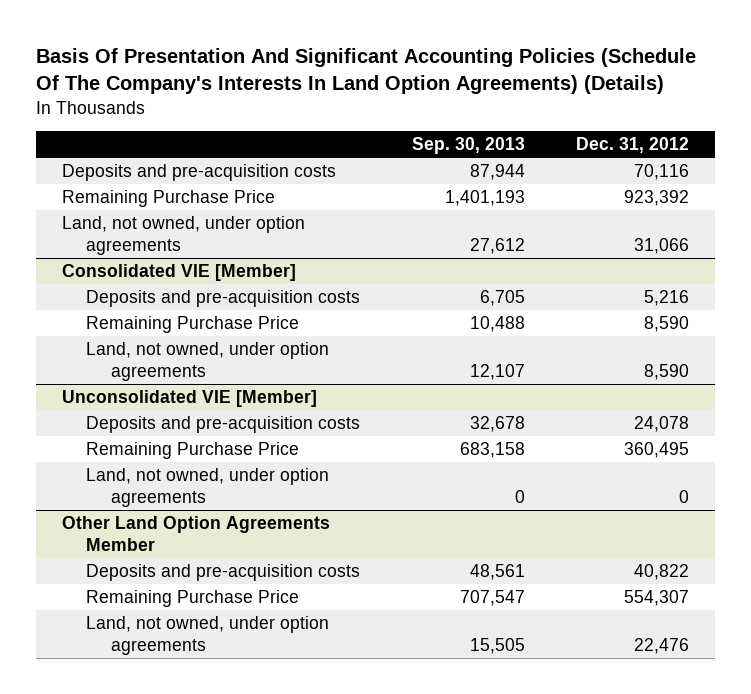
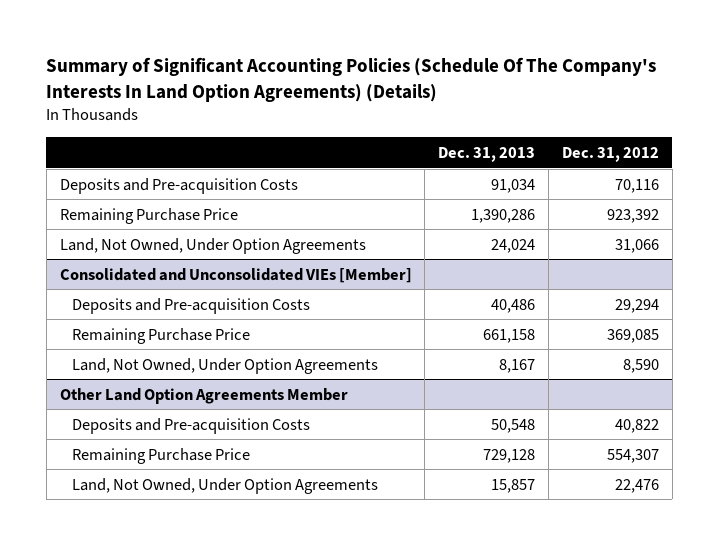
- Basis Of Presentation And Significant Accounting Policies (Schedule Of The Company's Interests In Land Option Agreements) (Details)
+ Summary of Significant Accounting Policies (Schedule Of The Company's Interests In Land Option Agreements) (Details)
- | Sep. 30, 2013 | Dec. 31, 2012
+ | Dec. 31, 2013 | Dec. 31, 2012
- Deposits and pre-acquisition costs | 87,944 | 70,116
+ Deposits and Pre-acquisition Costs | 91,034 | 70,116
- Land, not owned, under option agreements | 27,612 | 31,066
- Consolidated VIE [Member]
- Deposits and pre-acquisition costs | 6,705 | 5,216
- Remaining Purchase Price | 10,488 | 8,590
- Land, not owned, under option agreements | 12,107 | 8,590
- Unconsolidated VIE [Member]
- Deposits and pre-acquisition costs | 32,678 | 24,078
- Remaining Purchase Price | 683,158 | 360,495
- Land, not owned, under option agreements | 0 | 0
+ Land, Not Owned, Under Option Agreements | 24,024 | 31,066
+ Consolidated and Unconsolidated VIEs [Member]
+ Deposits and Pre-acquisition Costs | 40,486 | 29,294
+ Remaining Purchase Price | 661,158 | 369,085
+ Land, Not Owned, Under Option Agreements | 8,167 | 8,590
@ Other Land Option Agreements Member
- Deposits and pre-acquisition costs | 48,561 | 40,822
+ Deposits and Pre-acquisition Costs | 50,548 | 40,822
- Land, not owned, under option agreements | 15,505 | 22,476
+ Land, Not Owned, Under Option Agreements | 15,857 | 22,476

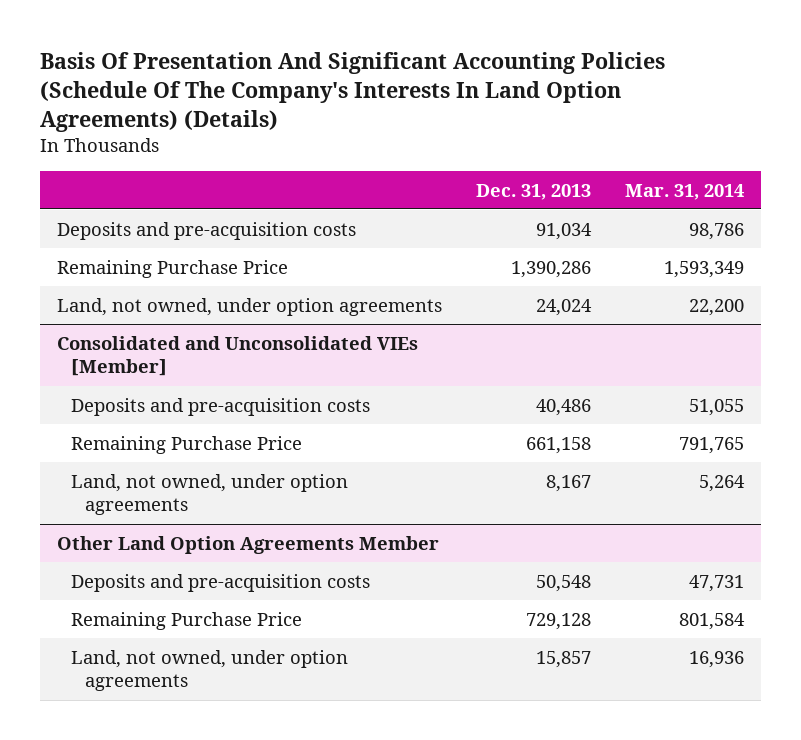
- Summary of Significant Accounting Policies (Schedule Of The Company's Interests In Land Option Agreements) (Details)
+ Basis Of Presentation And Significant Accounting Policies (Schedule Of The Company's Interests In Land Option Agreements) (Details)
- | Dec. 31, 2013 | Dec. 31, 2012
+ | Dec. 31, 2013 | Mar. 31, 2014
- Deposits and Pre-acquisition Costs | 91,034 | 70,116
+ Deposits and pre-acquisition costs | 91,034 | 98,786
- Land, Not Owned, Under Option Agreements | 24,024 | 31,066
+ Land, not owned, under option agreements | 24,024 | 22,200
@ Consolidated and Unconsolidated VIEs [Member]
- Deposits and Pre-acquisition Costs | 40,486 | 29,294
+ Deposits and pre-acquisition costs | 40,486 | 51,055
- Land, Not Owned, Under Option Agreements | 8,167 | 8,590
+ Land, not owned, under option agreements | 8,167 | 5,264
@ Other Land Option Agreements Member
- Deposits and Pre-acquisition Costs | 50,548 | 40,822
+ Deposits and pre-acquisition costs | 50,548 | 47,731
- Land, Not Owned, Under Option Agreements | 15,857 | 22,476
+ Land, not owned, under option agreements | 15,857 | 16,936

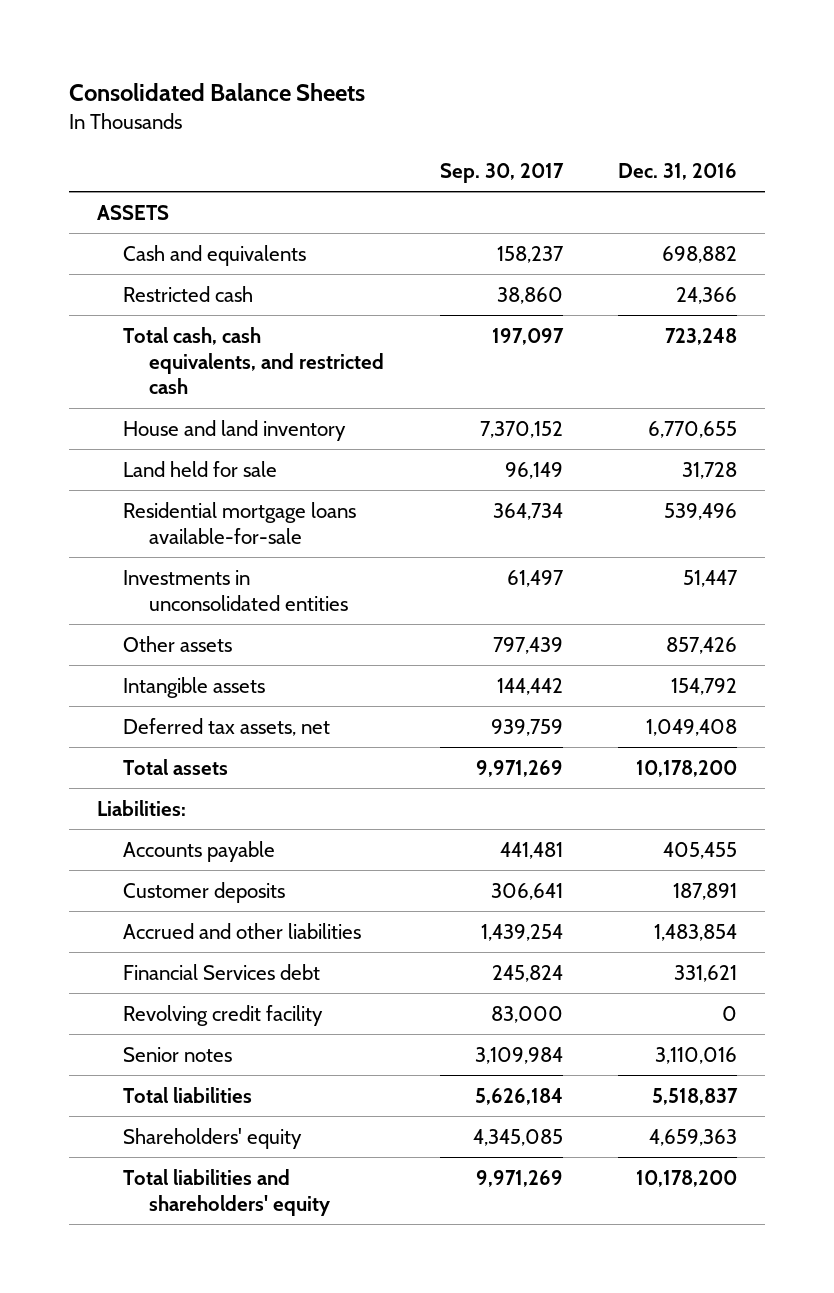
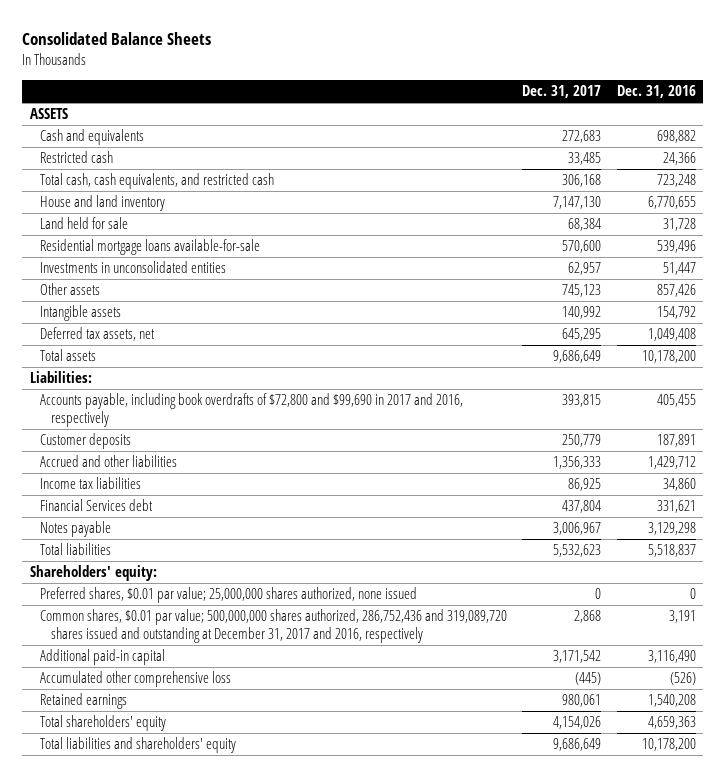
- | Sep. 30, 2017 | Dec. 31, 2016
+ | Dec. 31, 2017 | Dec. 31, 2016
- Accounts payable | 441,481 | 405,455
+ Accounts payable, including book overdrafts of $72,800 and $99,690 in 2017 and 2016, respectively | 393,815 | 405,455
- Accrued and other liabilities | 1,439,254 | 1,483,854
+ Accrued and other liabilities | 1,356,333 | 1,429,712
+ Income tax liabilities | 86,925 | 34,860
- Revolving credit facility | 83,000 | 0
- Senior notes | 3,109,984 | 3,110,016
+ Notes payable | 3,006,967 | 3,129,298
- Shareholders' equity | 4,345,085 | 4,659,363
+ Shareholders' equity:
+ Preferred shares, $0.01 par value; 25,000,000 shares authorized, none issued | 0 | 0
+ Common shares, $0.01 par value; 500,000,000 shares authorized, 286,752,436 and 319,089,720 shares issued and outstanding at December 31, 2017 and 2016, respectively | 2,868 | 3,191
+ Additional paid-in capital | 3,171,542 | 3,116,490
+ Accumulated other comprehensive loss | (445) | (526)
+ Retained earnings | 980,061 | 1,540,208
+ Total shareholders' equity | 4,154,026 | 4,659,363

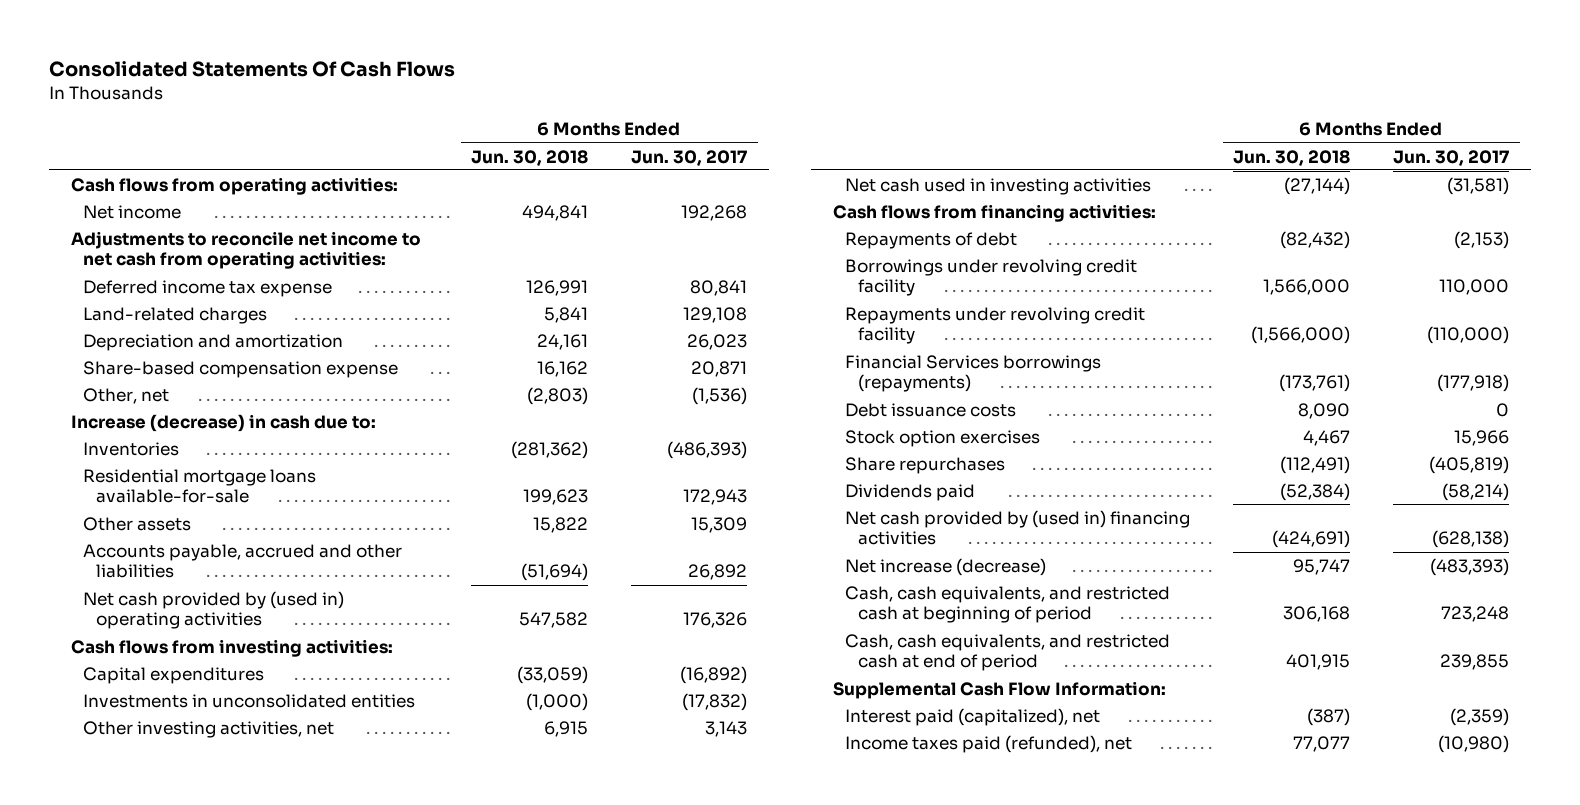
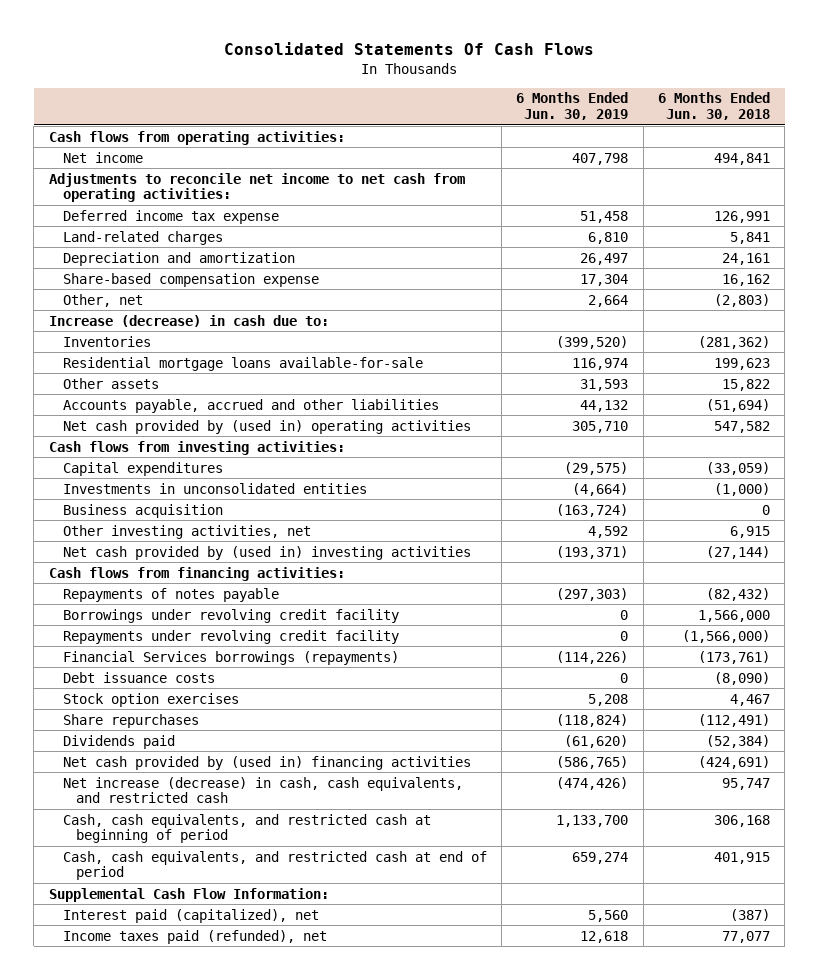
- | 6 Months Ended Jun. 30, 2018 | 6 Months Ended Jun. 30, 2017
+ | 6 Months Ended Jun. 30, 2019 | 6 Months Ended Jun. 30, 2018
+ Business acquisition | (163,724) | 0
- Net cash used in investing activities | (27,144) | (31,581)
+ Net cash provided by (used in) investing activities | (193,371) | (27,144)
- Repayments of debt | (82,432) | (2,153)
+ Repayments of notes payable | (297,303) | (82,432)
- Debt issuance costs | 8,090 | 0
+ Debt issuance costs | 0 | (8,090)
- Net increase (decrease) | 95,747 | (483,393)
+ Net increase (decrease) in cash, cash equivalents, and restricted cash | (474,426) | 95,747

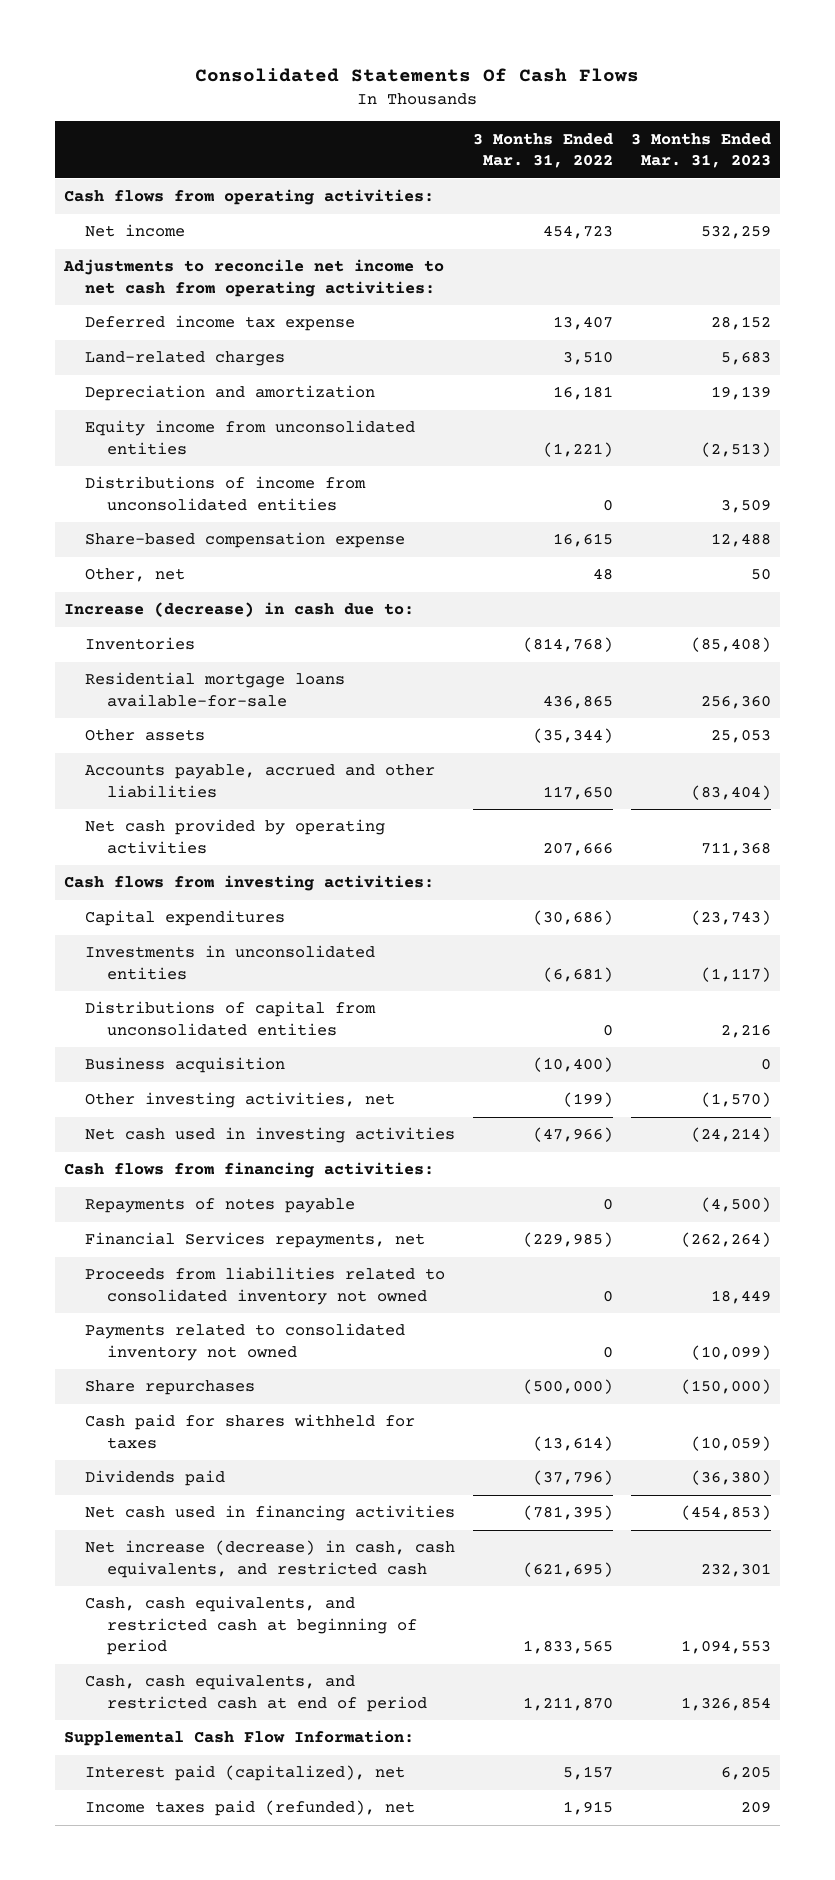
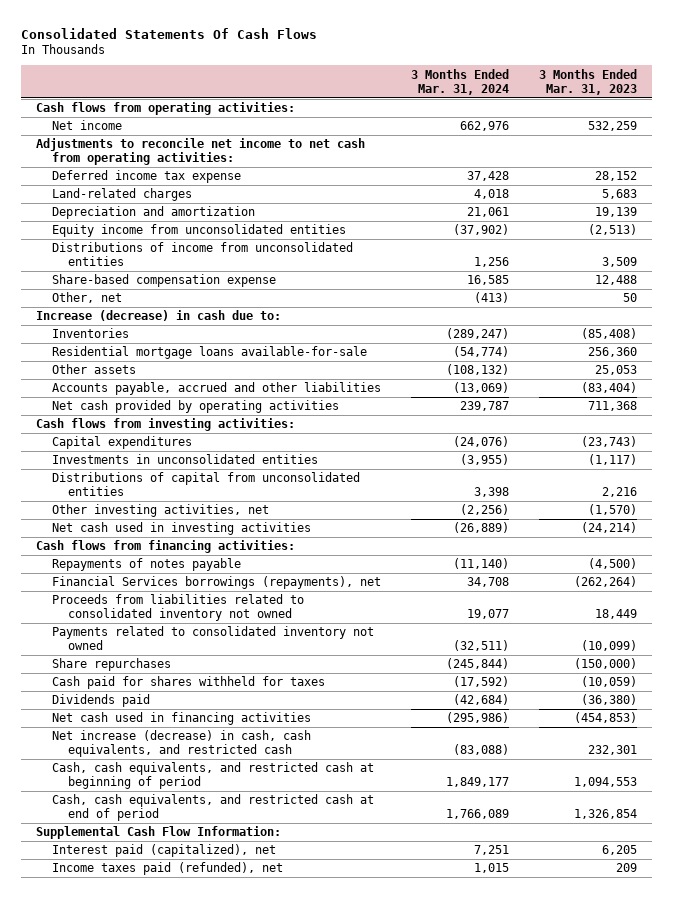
- | 3 Months Ended Mar. 31, 2022 | 3 Months Ended Mar. 31, 2023
+ | 3 Months Ended Mar. 31, 2024 | 3 Months Ended Mar. 31, 2023
- Business acquisition | (10,400) | 0
- Financial Services repayments, net | (229,985) | (262,264)
+ Financial Services borrowings (repayments), net | 34,708 | (262,264)

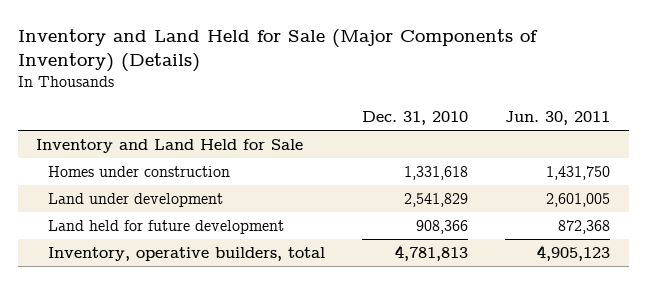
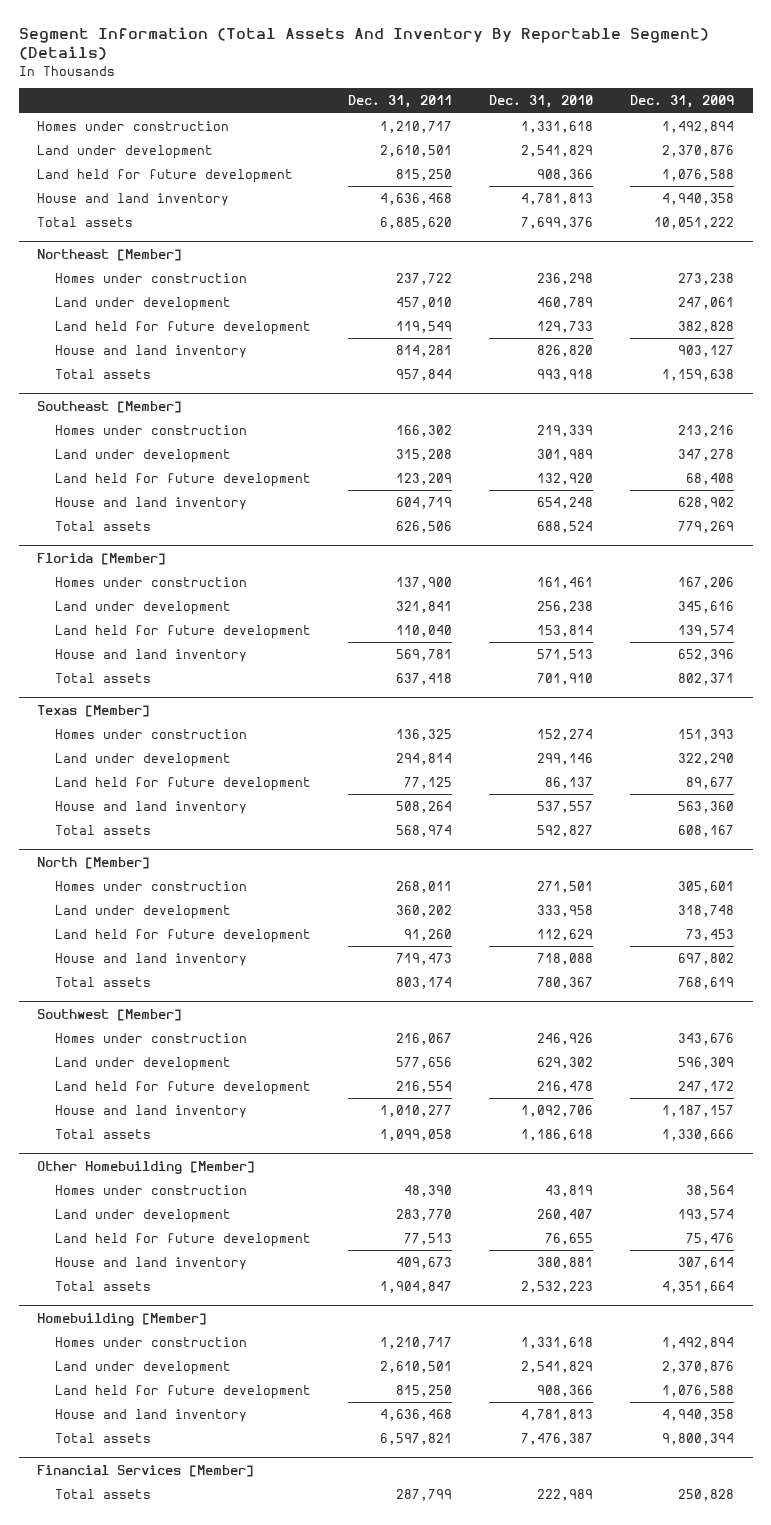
- Inventory and Land Held for Sale (Major Components of Inventory) (Details)
+ Segment Information (Total Assets And Inventory By Reportable Segment) (Details)
- | Dec. 31, 2010 | Jun. 30, 2011
+ | Dec. 31, 2011 | Dec. 31, 2010 | Dec. 31, 2009
- Inventory and Land Held for Sale
- Inventory, operative builders, total | 4,781,813 | 4,905,123
+ House and land inventory | 4,636,468 | 4,781,813 | 4,940,358
+ Total assets | 6,885,620 | 7,699,376 | 10,051,222
+ Northeast [Member]
+ Homes under construction | 237,722 | 236,298 | 273,238
+ Land under development | 457,010 | 460,789 | 247,061
+ Land held for future development | 119,549 | 129,733 | 382,828
+ House and land inventory | 814,281 | 826,820 | 903,127
+ Total assets | 957,844 | 993,918 | 1,159,638
+ Southeast [Member]
+ Homes under construction | 166,302 | 219,339 | 213,216
+ Land under development | 315,208 | 301,989 | 347,278
+ Land held for future development | 123,209 | 132,920 | 68,408
+ House and land inventory | 604,719 | 654,248 | 628,902
+ Total assets | 626,506 | 688,524 | 779,269
+ Florida [Member]
+ Homes under construction | 137,900 | 161,461 | 167,206
+ Land under development | 321,841 | 256,238 | 345,616
+ Land held for future development | 110,040 | 153,814 | 139,574
+ House and land inventory | 569,781 | 571,513 | 652,396
+ Total assets | 637,418 | 701,910 | 802,371
+ Texas [Member]
+ Homes under construction | 136,325 | 152,274 | 151,393
+ Land under development | 294,814 | 299,146 | 322,290
+ Land held for future development | 77,125 | 86,137 | 89,677
+ House and land inventory | 508,264 | 537,557 | 563,360
+ Total assets | 568,974 | 592,827 | 608,167
+ North [Member]
+ Homes under construction | 268,011 | 271,501 | 305,601
+ Land under development | 360,202 | 333,958 | 318,748
+ Land held for future development | 91,260 | 112,629 | 73,453
+ House and land inventory | 719,473 | 718,088 | 697,802
+ Total assets | 803,174 | 780,367 | 768,619
+ Southwest [Member]
+ Homes under construction | 216,067 | 246,926 | 343,676
+ Land under development | 577,656 | 629,302 | 596,309
+ Land held for future development | 216,554 | 216,478 | 247,172
+ House and land inventory | 1,010,277 | 1,092,706 | 1,187,157
+ Total assets | 1,099,058 | 1,186,618 | 1,330,666
+ Other Homebuilding [Member]
+ Homes under construction | 48,390 | 43,819 | 38,564
+ Land under development | 283,770 | 260,407 | 193,574
+ Land held for future development | 77,513 | 76,655 | 75,476
+ House and land inventory | 409,673 | 380,881 | 307,614
+ Total assets | 1,904,847 | 2,532,223 | 4,351,664
+ Homebuilding [Member]
+ Homes under construction | 1,210,717 | 1,331,618 | 1,492,894
+ Land under development | 2,610,501 | 2,541,829 | 2,370,876
+ Land held for future development | 815,250 | 908,366 | 1,076,588
+ House and land inventory | 4,636,468 | 4,781,813 | 4,940,358
+ Total assets | 6,597,821 | 7,476,387 | 9,800,394
+ Financial Services [Member]
+ Total assets | 287,799 | 222,989 | 250,828

